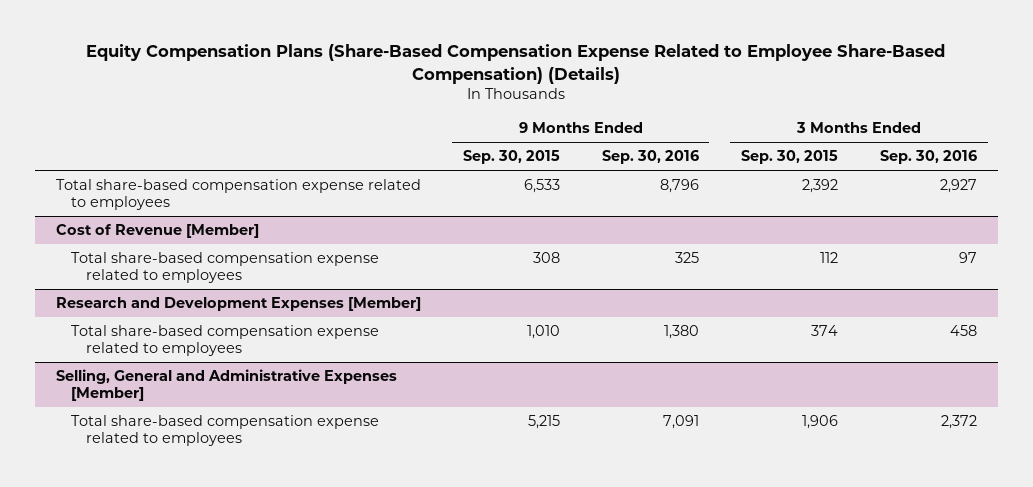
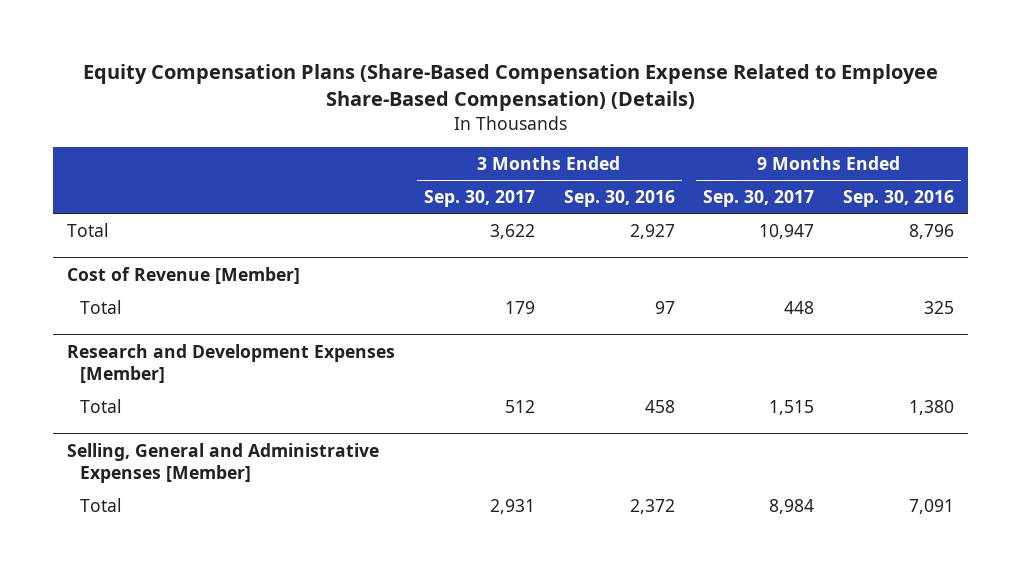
- | 9 Months Ended Sep. 30, 2015 | 9 Months Ended Sep. 30, 2016 | 3 Months Ended Sep. 30, 2015 | 3 Months Ended Sep. 30, 2016
+ | 3 Months Ended Sep. 30, 2017 | 3 Months Ended Sep. 30, 2016 | 9 Months Ended Sep. 30, 2017 | 9 Months Ended Sep. 30, 2016
- Total share-based compensation expense related to employees | 6,533 | 8,796 | 2,392 | 2,927
+ Total | 3,622 | 2,927 | 10,947 | 8,796
@ Cost of Revenue [Member]
- Total share-based compensation expense related to employees | 308 | 325 | 112 | 97
+ Total | 179 | 97 | 448 | 325
@ Research and Development Expenses [Member]
- Total share-based compensation expense related to employees | 1,010 | 1,380 | 374 | 458
+ Total | 512 | 458 | 1,515 | 1,380
@ Selling, General and Administrative Expenses [Member]
- Total share-based compensation expense related to employees | 5,215 | 7,091 | 1,906 | 2,372
+ Total | 2,931 | 2,372 | 8,984 | 7,091

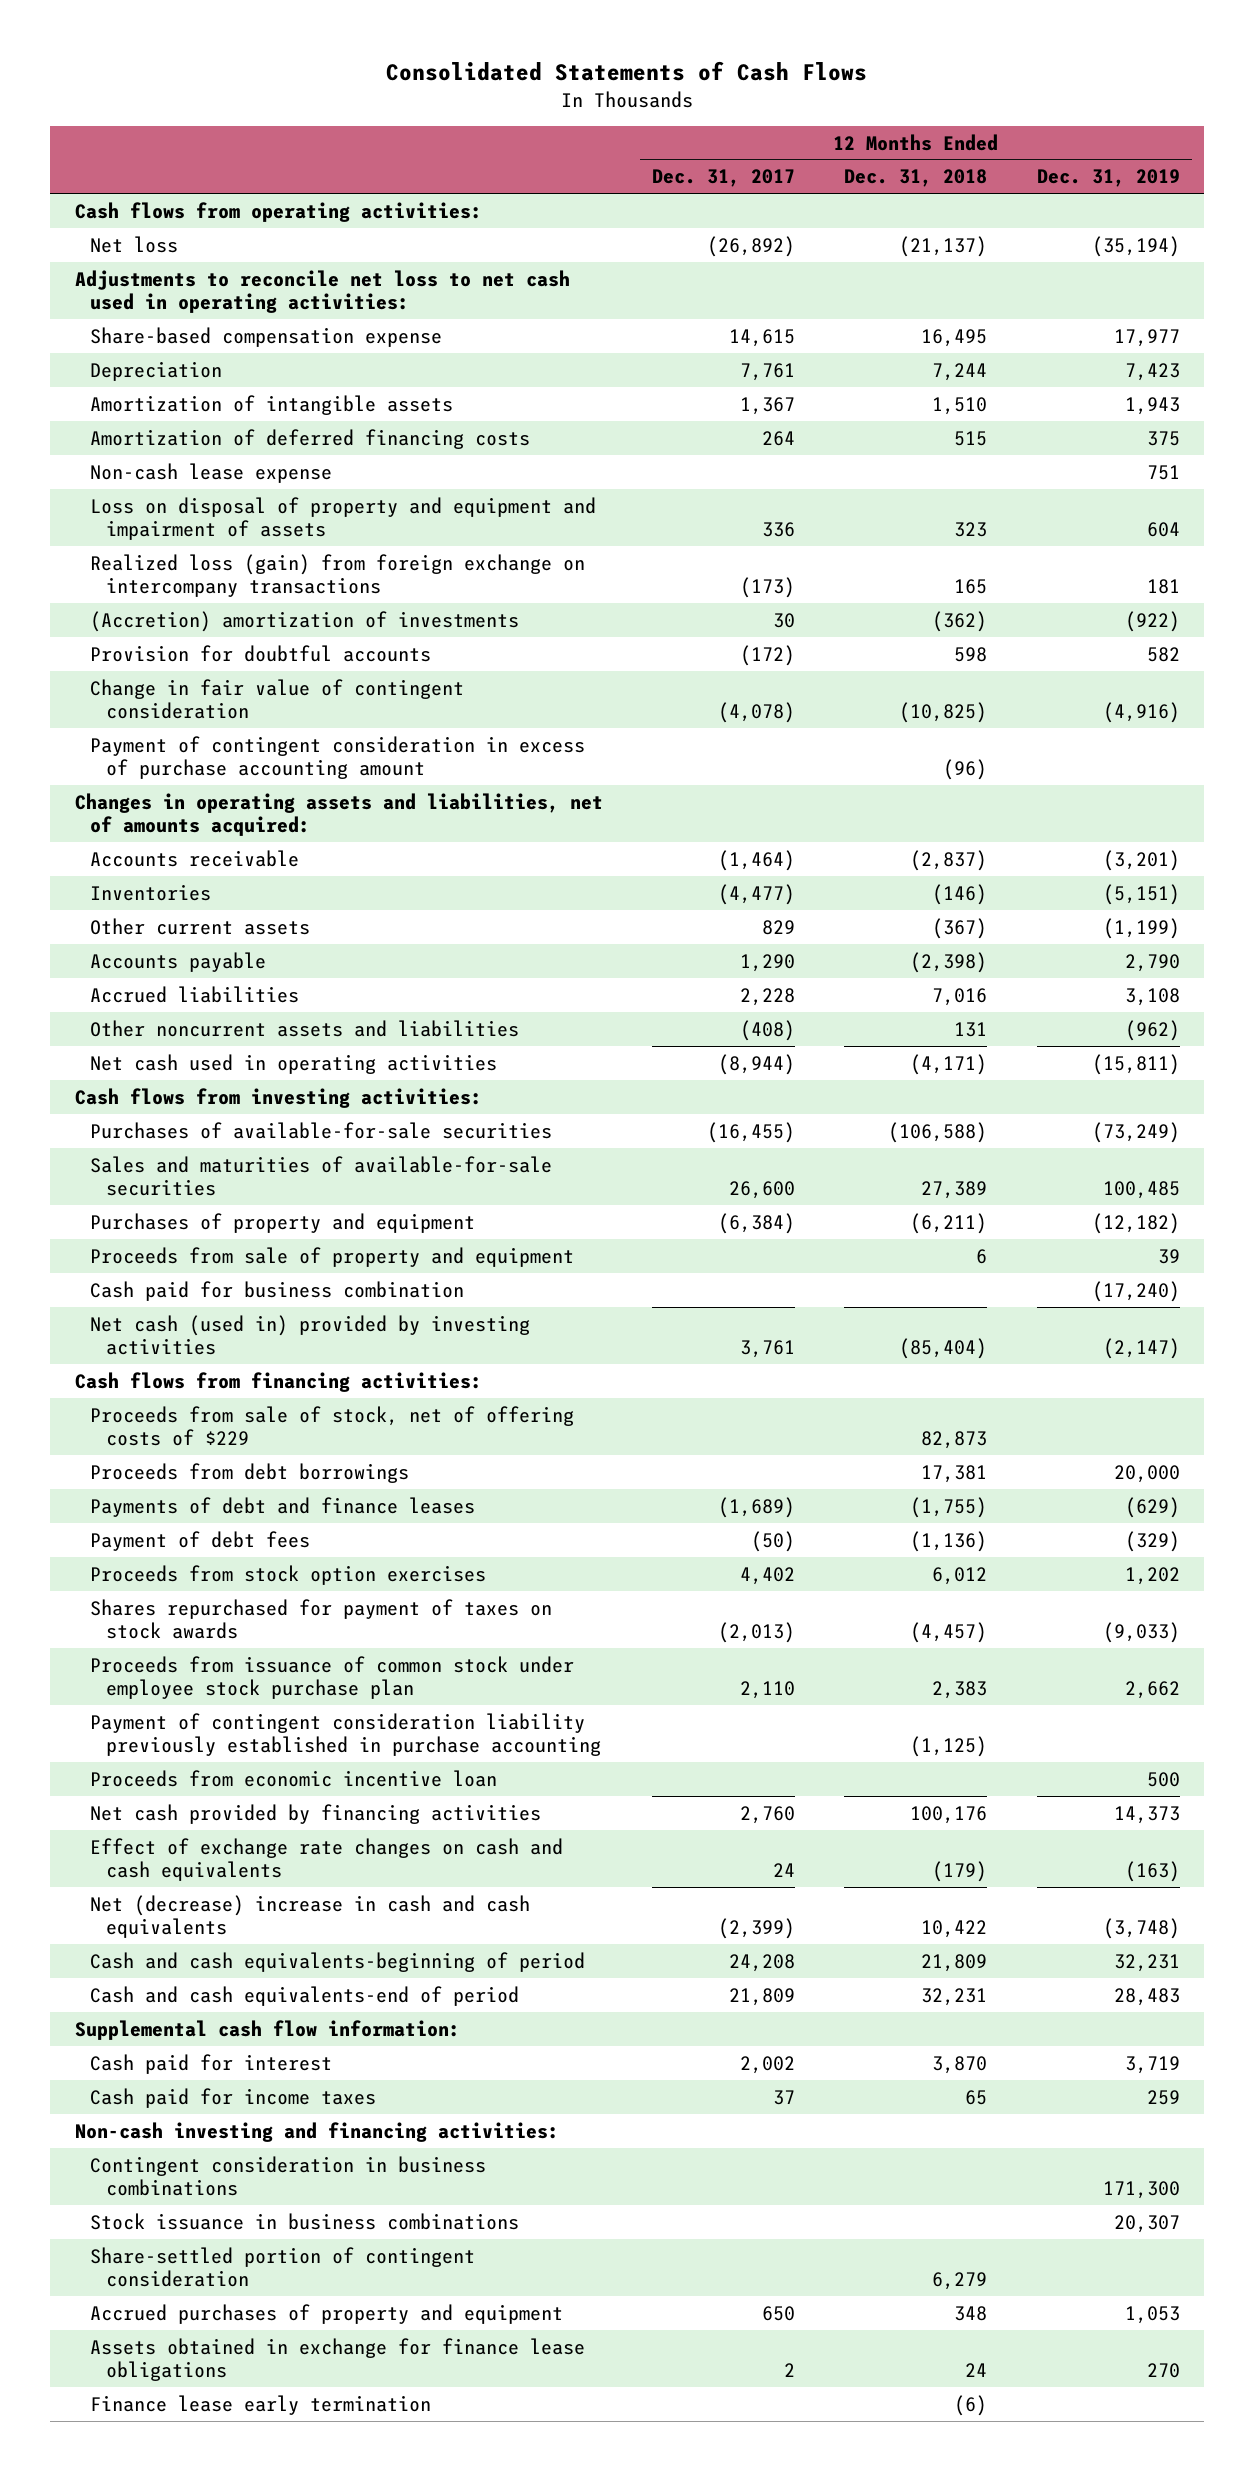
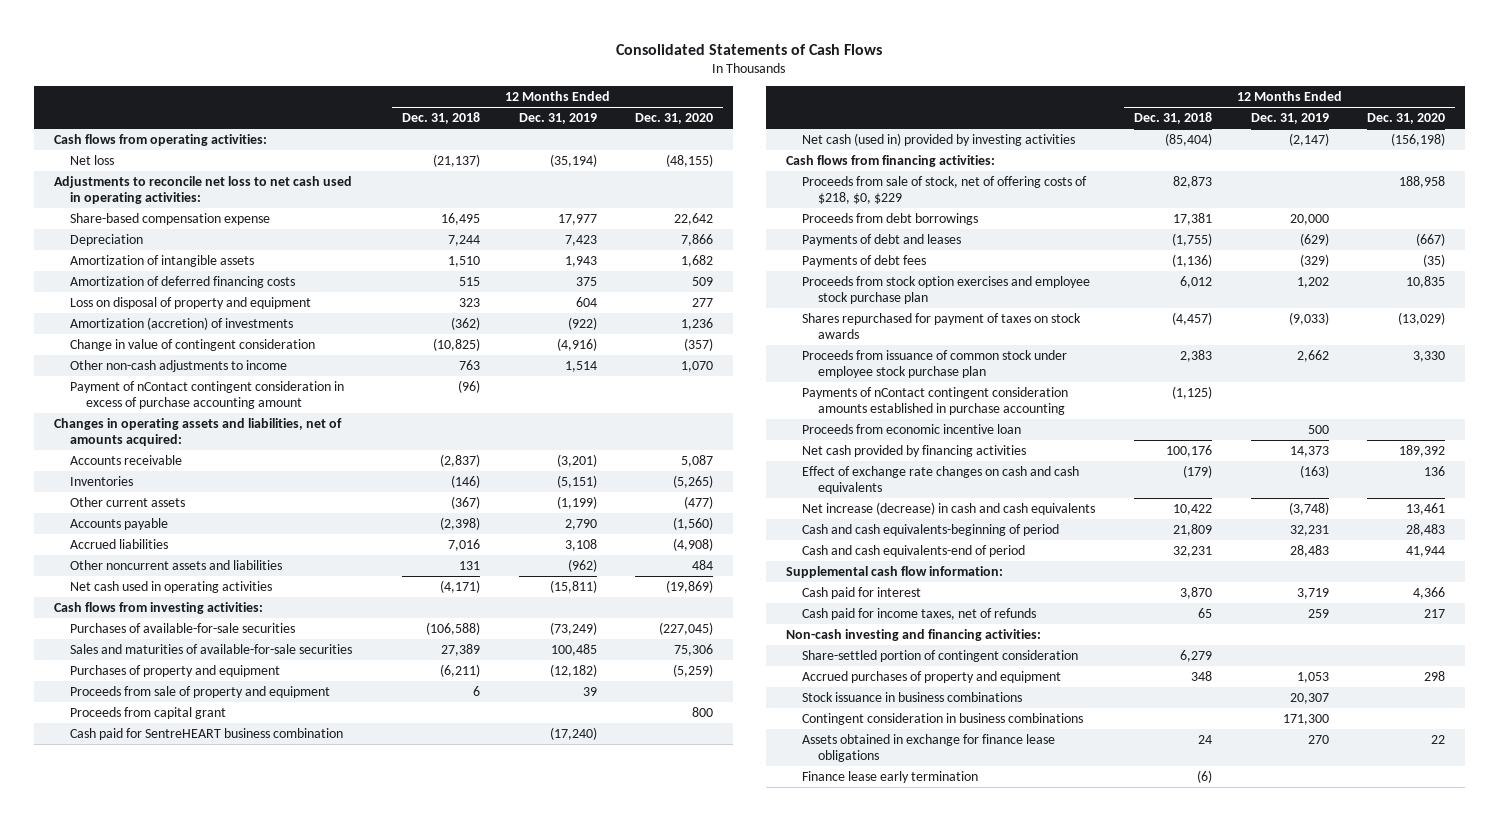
- | 12 Months Ended Dec. 31, 2017 | 12 Months Ended Dec. 31, 2018 | 12 Months Ended Dec. 31, 2019
+ | 12 Months Ended Dec. 31, 2018 | 12 Months Ended Dec. 31, 2019 | 12 Months Ended Dec. 31, 2020
- Non-cash lease expense | | | 751
- Loss on disposal of property and equipment and impairment of assets | 336 | 323 | 604
- Realized loss (gain) from foreign exchange on intercompany transactions | (173) | 165 | 181
- (Accretion) amortization of investments | 30 | (362) | (922)
- Provision for doubtful accounts | (172) | 598 | 582
- Change in fair value of contingent consideration | (4,078) | (10,825) | (4,916)
- Payment of contingent consideration in excess of purchase accounting amount | | (96) |
+ Loss on disposal of property and equipment | 323 | 604 | 277
+ Amortization (accretion) of investments | (362) | (922) | 1,236
+ Change in value of contingent consideration | (10,825) | (4,916) | (357)
+ Other non-cash adjustments to income | 763 | 1,514 | 1,070
+ Payment of nContact contingent consideration in excess of purchase accounting amount | (96) | |
- Cash paid for business combination | | | (17,240)
+ Proceeds from capital grant | | | 800
+ Cash paid for SentreHEART business combination | | (17,240) |
- Proceeds from sale of stock, net of offering costs of $229 | | 82,873 |
+ Proceeds from sale of stock, net of offering costs of $218, $0, $229 | 82,873 | | 188,958
- Payments of debt and finance leases | (1,689) | (1,755) | (629)
- Payment of debt fees | (50) | (1,136) | (329)
- Proceeds from stock option exercises | 4,402 | 6,012 | 1,202
+ Payments of debt and leases | (1,755) | (629) | (667)
+ Payments of debt fees | (1,136) | (329) | (35)
+ Proceeds from stock option exercises and employee stock purchase plan | 6,012 | 1,202 | 10,835
- Payment of contingent consideration liability previously established in purchase accounting | | (1,125) |
+ Payments of nContact contingent consideration amounts established in purchase accounting | (1,125) | |
- Net (decrease) increase in cash and cash equivalents | (2,399) | 10,422 | (3,748)
+ Net increase (decrease) in cash and cash equivalents | 10,422 | (3,748) | 13,461
- Cash paid for income taxes | 37 | 65 | 259
+ Cash paid for income taxes, net of refunds | 65 | 259 | 217
moved down: Stock issuance in business combinations | | 20,307 |
moved down: Contingent consideration in business combinations | | 171,300 |

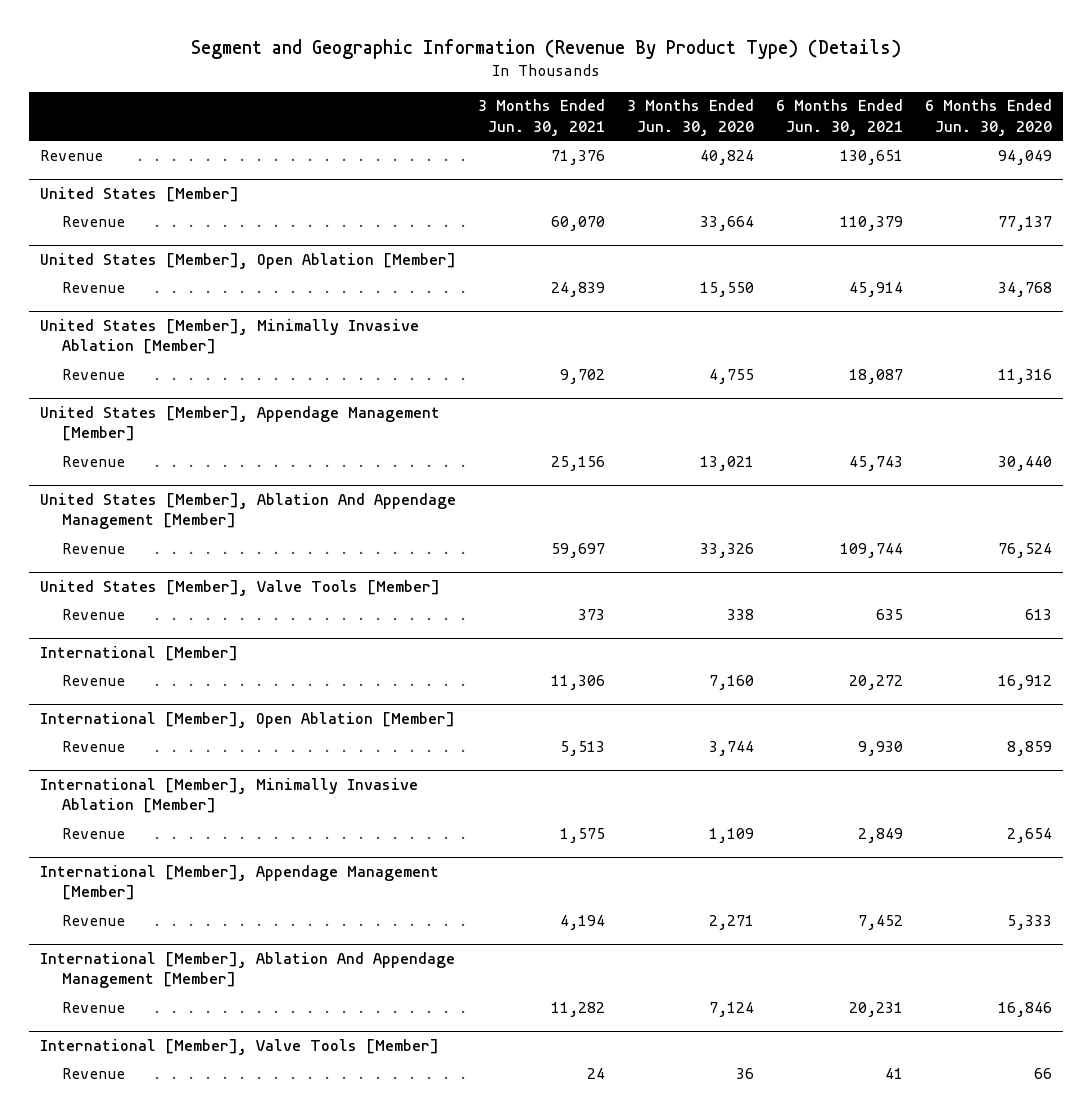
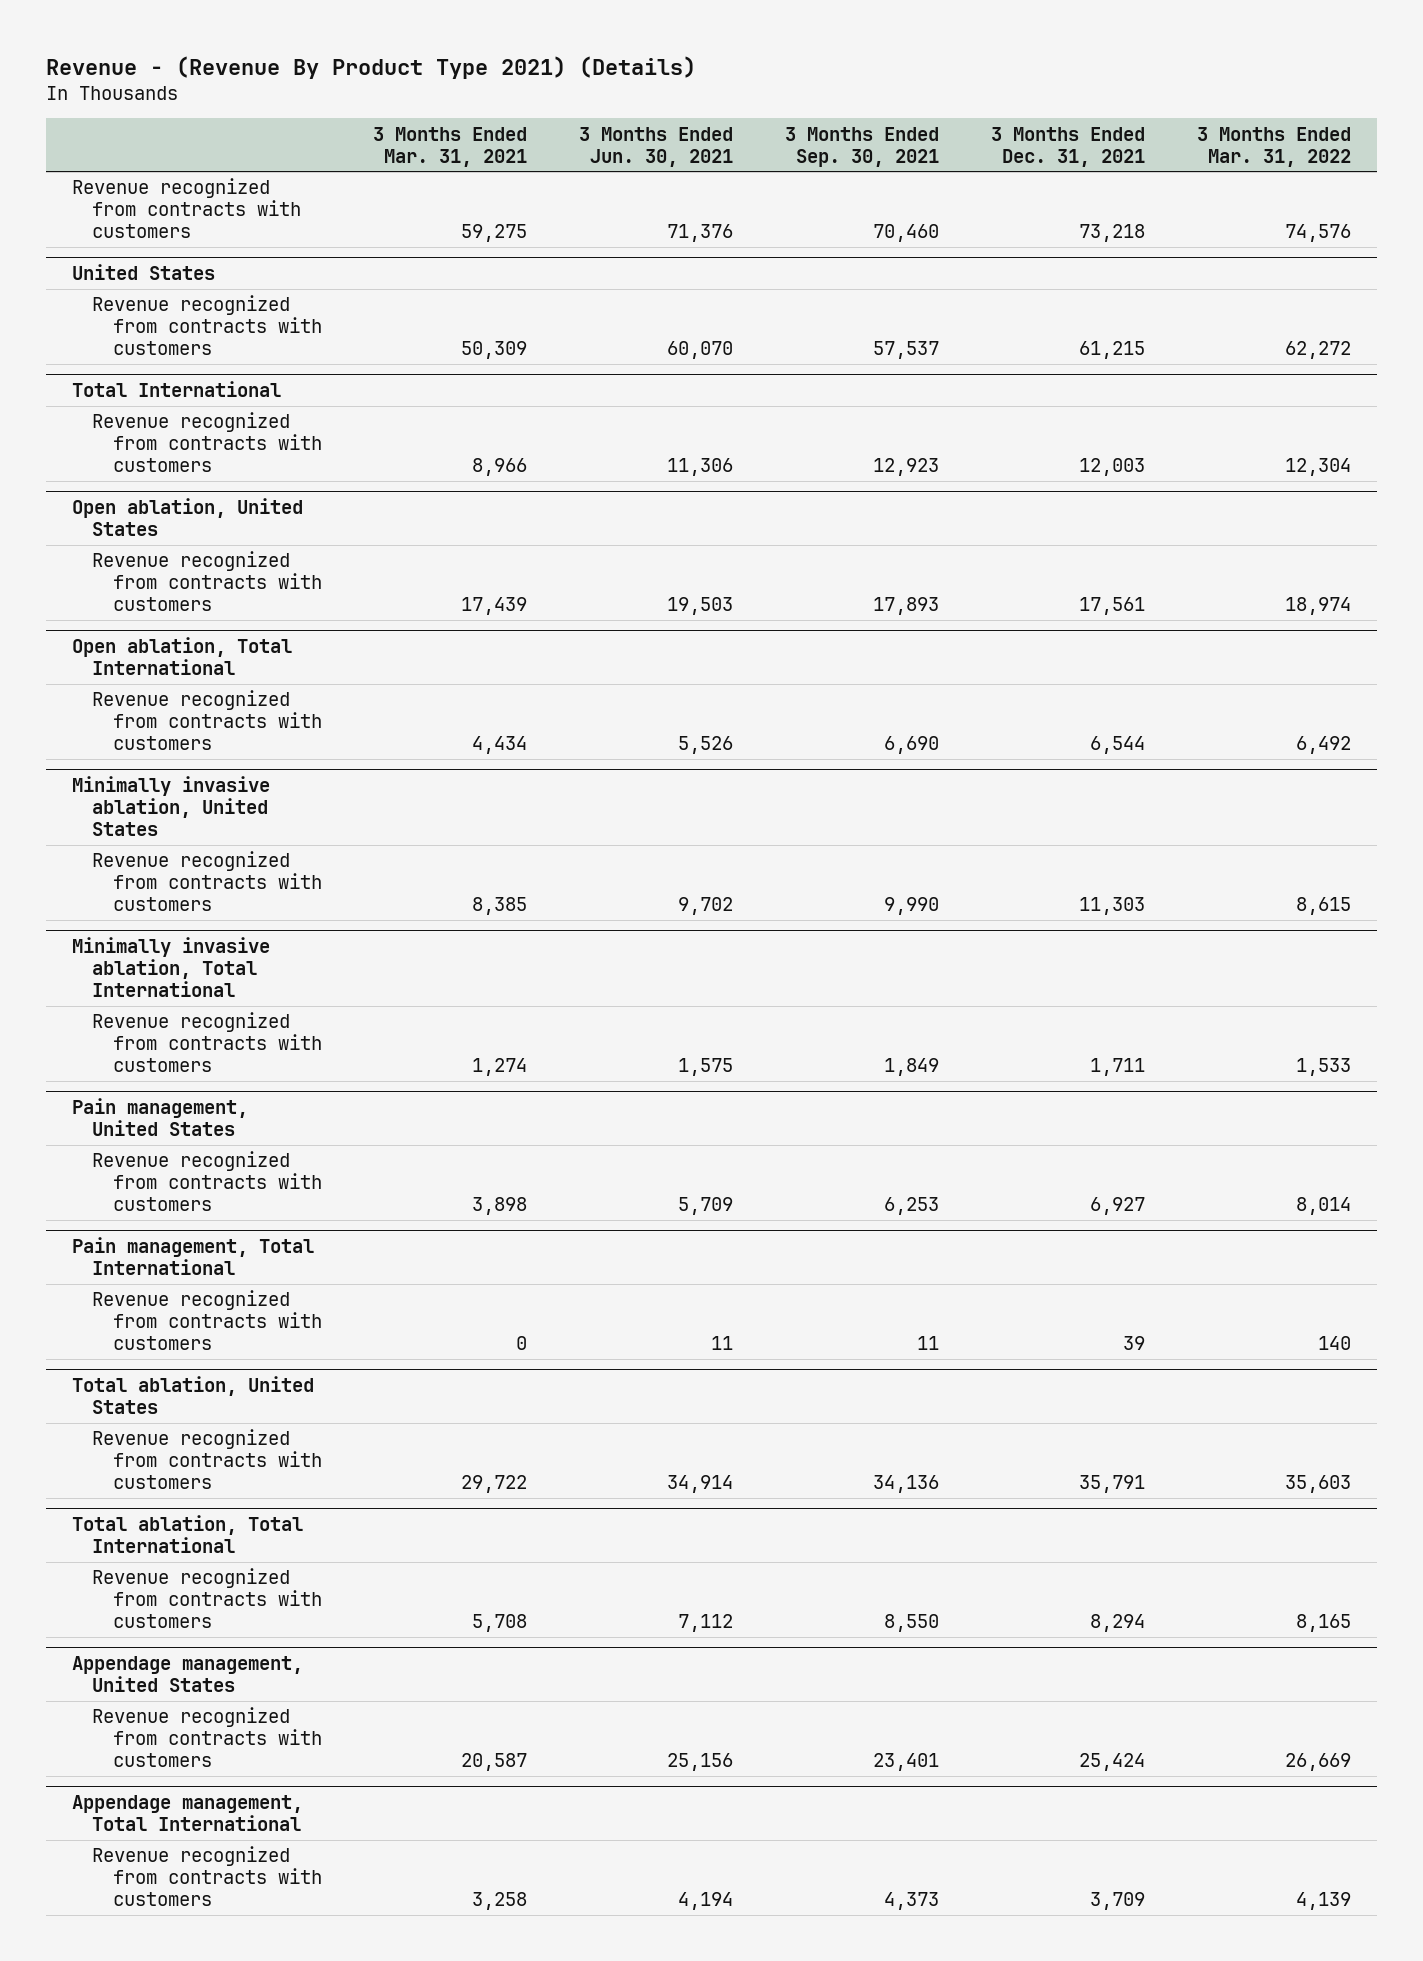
- Segment and Geographic Information (Revenue By Product Type) (Details)
+ Revenue - (Revenue By Product Type 2021) (Details)
- | 3 Months Ended Jun. 30, 2021 | 3 Months Ended Jun. 30, 2020 | 6 Months Ended Jun. 30, 2021 | 6 Months Ended Jun. 30, 2020
+ | 3 Months Ended Mar. 31, 2021 | 3 Months Ended Jun. 30, 2021 | 3 Months Ended Sep. 30, 2021 | 3 Months Ended Dec. 31, 2021 | 3 Months Ended Mar. 31, 2022
- Revenue | 71,376 | 40,824 | 130,651 | 94,049
- United States [Member]
- Revenue | 60,070 | 33,664 | 110,379 | 77,137
- United States [Member], Open Ablation [Member]
- Revenue | 24,839 | 15,550 | 45,914 | 34,768
- United States [Member], Minimally Invasive Ablation [Member]
- Revenue | 9,702 | 4,755 | 18,087 | 11,316
- United States [Member], Appendage Management [Member]
- Revenue | 25,156 | 13,021 | 45,743 | 30,440
- United States [Member], Ablation And Appendage Management [Member]
- Revenue | 59,697 | 33,326 | 109,744 | 76,524
- United States [Member], Valve Tools [Member]
- Revenue | 373 | 338 | 635 | 613
- International [Member]
- Revenue | 11,306 | 7,160 | 20,272 | 16,912
- International [Member], Open Ablation [Member]
- Revenue | 5,513 | 3,744 | 9,930 | 8,859
- International [Member], Minimally Invasive Ablation [Member]
- Revenue | 1,575 | 1,109 | 2,849 | 2,654
- International [Member], Appendage Management [Member]
- Revenue | 4,194 | 2,271 | 7,452 | 5,333
- International [Member], Ablation And Appendage Management [Member]
- Revenue | 11,282 | 7,124 | 20,231 | 16,846
- International [Member], Valve Tools [Member]
- Revenue | 24 | 36 | 41 | 66
+ Revenue recognized from contracts with customers | 59,275 | 71,376 | 70,460 | 73,218 | 74,576
+ United States
+ Revenue recognized from contracts with customers | 50,309 | 60,070 | 57,537 | 61,215 | 62,272
+ Total International
+ Revenue recognized from contracts with customers | 8,966 | 11,306 | 12,923 | 12,003 | 12,304
+ Open ablation, United States
+ Revenue recognized from contracts with customers | 17,439 | 19,503 | 17,893 | 17,561 | 18,974
+ Open ablation, Total International
+ Revenue recognized from contracts with customers | 4,434 | 5,526 | 6,690 | 6,544 | 6,492
+ Minimally invasive ablation, United States
+ Revenue recognized from contracts with customers | 8,385 | 9,702 | 9,990 | 11,303 | 8,615
+ Minimally invasive ablation, Total International
+ Revenue recognized from contracts with customers | 1,274 | 1,575 | 1,849 | 1,711 | 1,533
+ Pain management, United States
+ Revenue recognized from contracts with customers | 3,898 | 5,709 | 6,253 | 6,927 | 8,014
+ Pain management, Total International
+ Revenue recognized from contracts with customers | 0 | 11 | 11 | 39 | 140
+ Total ablation, United States
+ Revenue recognized from contracts with customers | 29,722 | 34,914 | 34,136 | 35,791 | 35,603
+ Total ablation, Total International
+ Revenue recognized from contracts with customers | 5,708 | 7,112 | 8,550 | 8,294 | 8,165
+ Appendage management, United States
+ Revenue recognized from contracts with customers | 20,587 | 25,156 | 23,401 | 25,424 | 26,669
+ Appendage management, Total International
+ Revenue recognized from contracts with customers | 3,258 | 4,194 | 4,373 | 3,709 | 4,139

